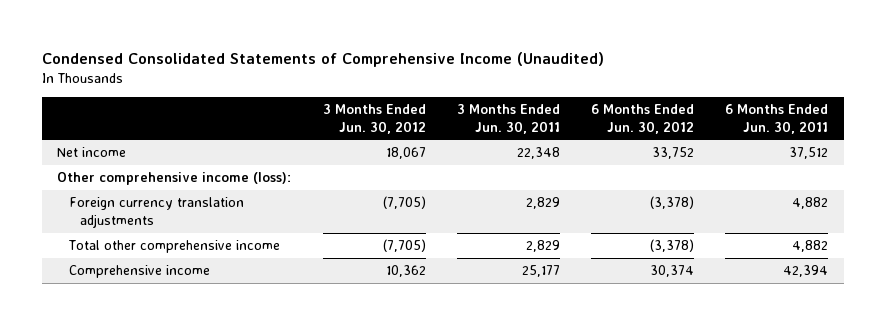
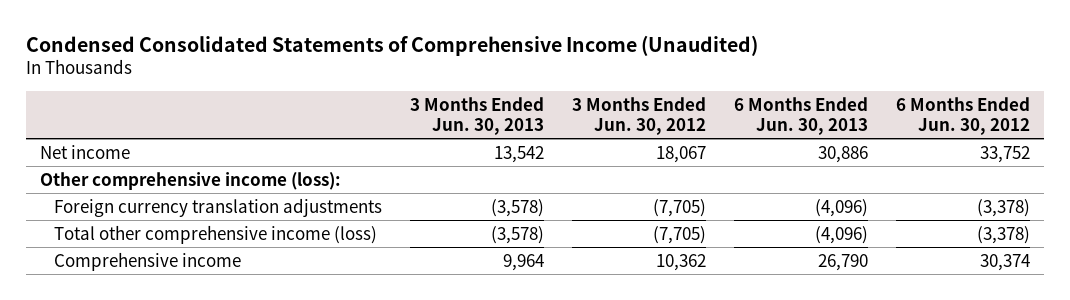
- | 3 Months Ended Jun. 30, 2012 | 3 Months Ended Jun. 30, 2011 | 6 Months Ended Jun. 30, 2012 | 6 Months Ended Jun. 30, 2011
+ | 3 Months Ended Jun. 30, 2013 | 3 Months Ended Jun. 30, 2012 | 6 Months Ended Jun. 30, 2013 | 6 Months Ended Jun. 30, 2012
- Total other comprehensive income | (7,705) | 2,829 | (3,378) | 4,882
+ Total other comprehensive income (loss) | (3,578) | (7,705) | (4,096) | (3,378)

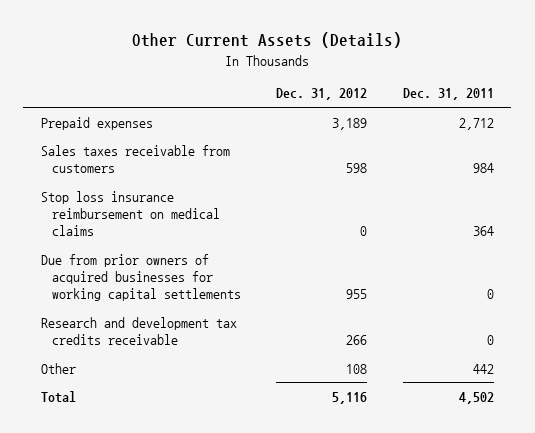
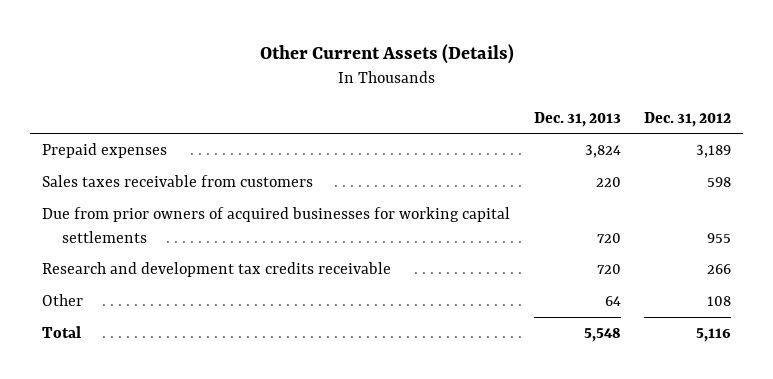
- | Dec. 31, 2012 | Dec. 31, 2011
+ | Dec. 31, 2013 | Dec. 31, 2012
- Stop loss insurance reimbursement on medical claims | 0 | 364

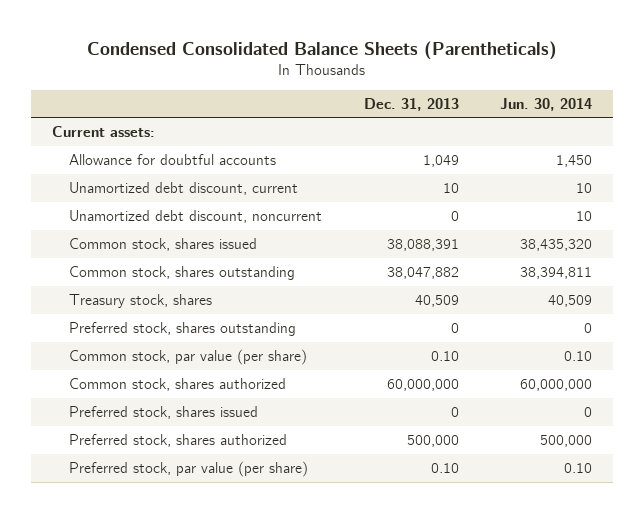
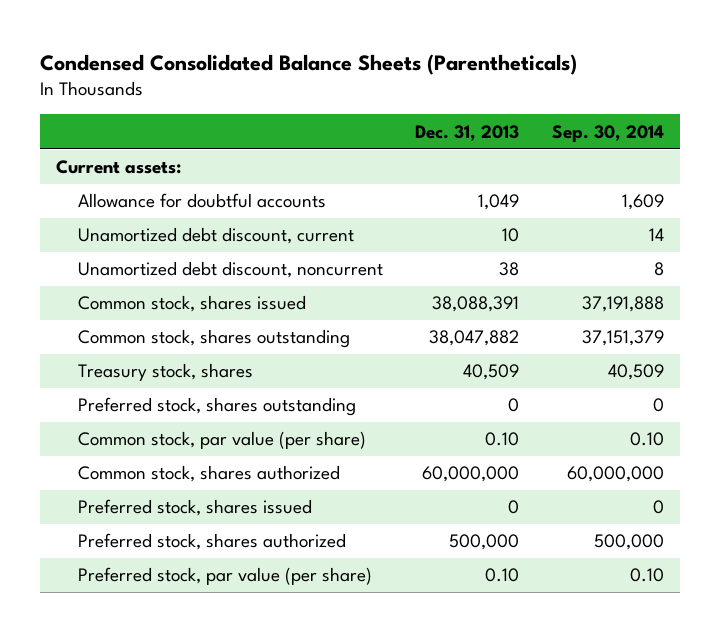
- | Dec. 31, 2013 | Jun. 30, 2014
+ | Dec. 31, 2013 | Sep. 30, 2014
- Unamortized debt discount, noncurrent | 0 | 10
+ Unamortized debt discount, noncurrent | 38 | 8

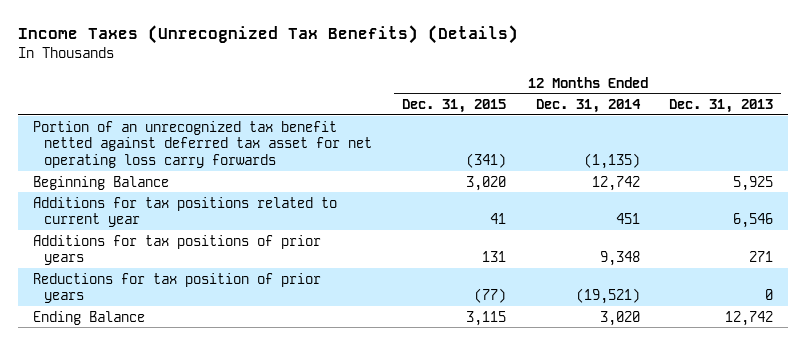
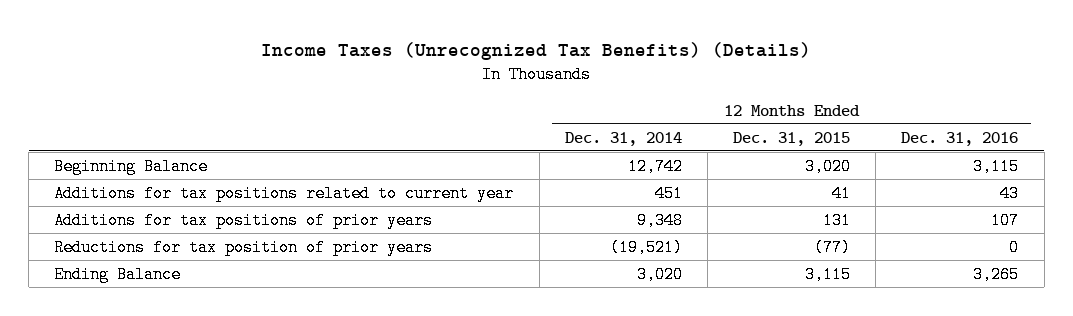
- | 12 Months Ended Dec. 31, 2015 | 12 Months Ended Dec. 31, 2014 | 12 Months Ended Dec. 31, 2013
+ | 12 Months Ended Dec. 31, 2014 | 12 Months Ended Dec. 31, 2015 | 12 Months Ended Dec. 31, 2016
- Portion of an unrecognized tax benefit netted against deferred tax asset for net operating loss carry forwards | (341) | (1,135) |

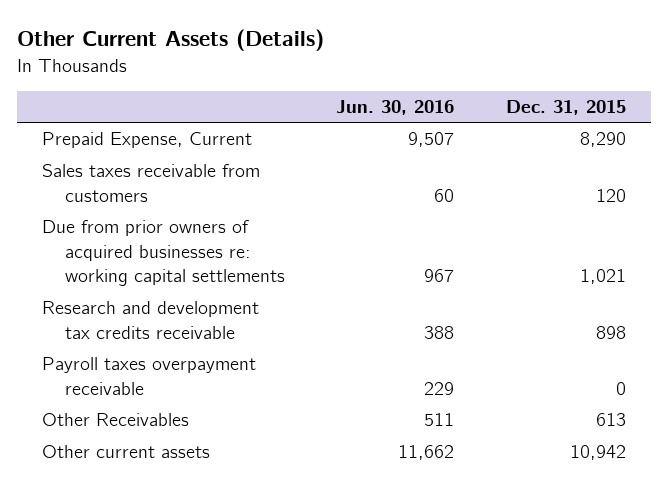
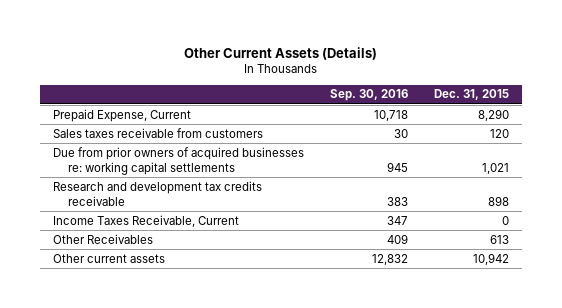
- | Jun. 30, 2016 | Dec. 31, 2015
+ | Sep. 30, 2016 | Dec. 31, 2015
- Payroll taxes overpayment receivable | 229 | 0
+ Income Taxes Receivable, Current | 347 | 0

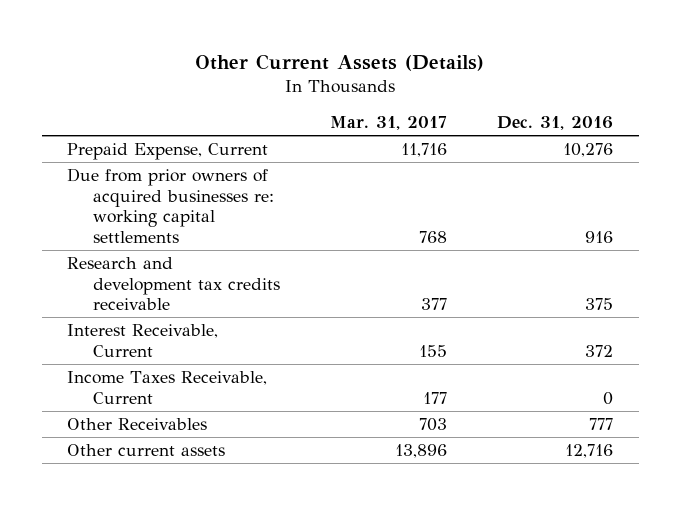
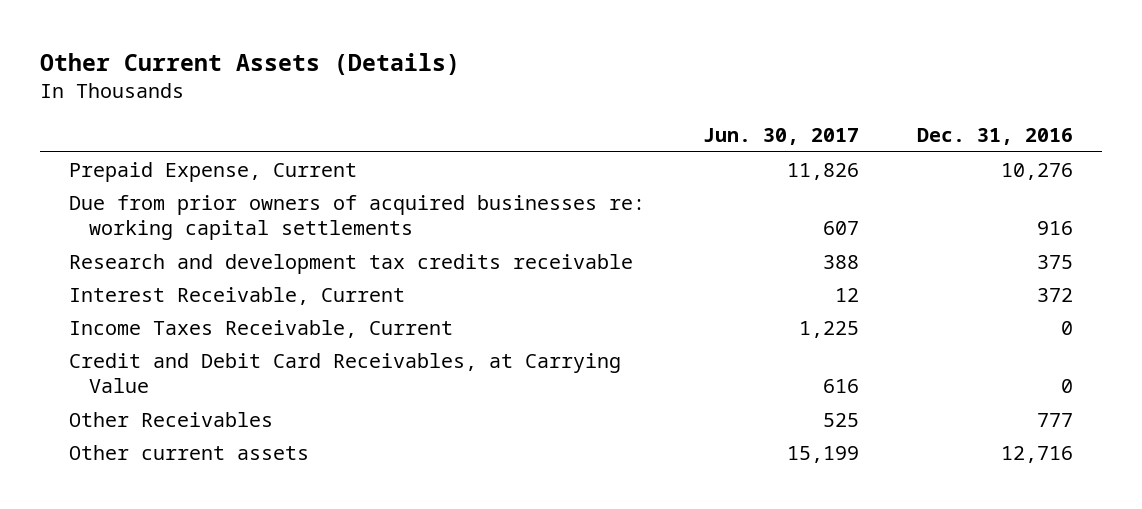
- | Mar. 31, 2017 | Dec. 31, 2016
+ | Jun. 30, 2017 | Dec. 31, 2016
+ Credit and Debit Card Receivables, at Carrying Value | 616 | 0

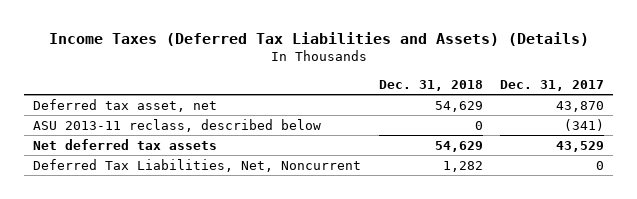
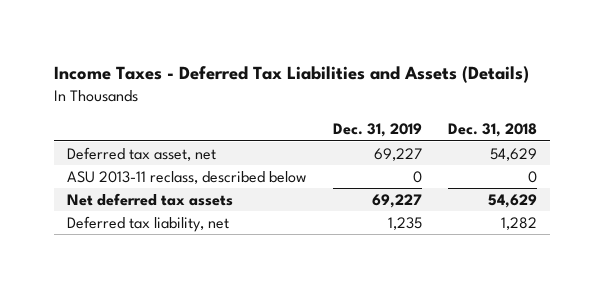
- Income Taxes (Deferred Tax Liabilities and Assets) (Details)
+ Income Taxes - Deferred Tax Liabilities and Assets (Details)
- | Dec. 31, 2018 | Dec. 31, 2017
+ | Dec. 31, 2019 | Dec. 31, 2018
- Deferred Tax Liabilities, Net, Noncurrent | 1,282 | 0
+ Deferred tax liability, net | 1,235 | 1,282

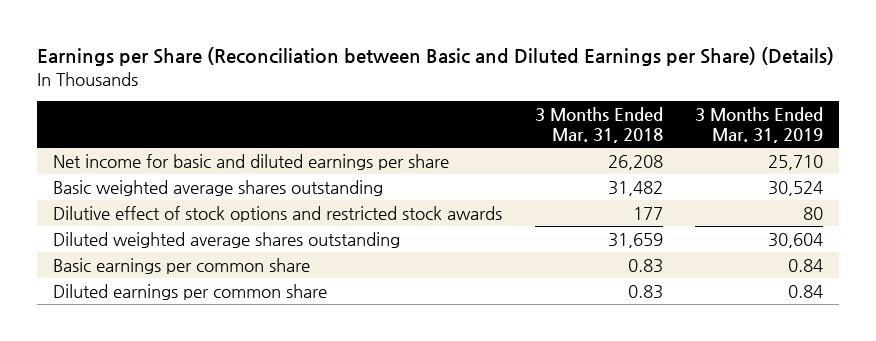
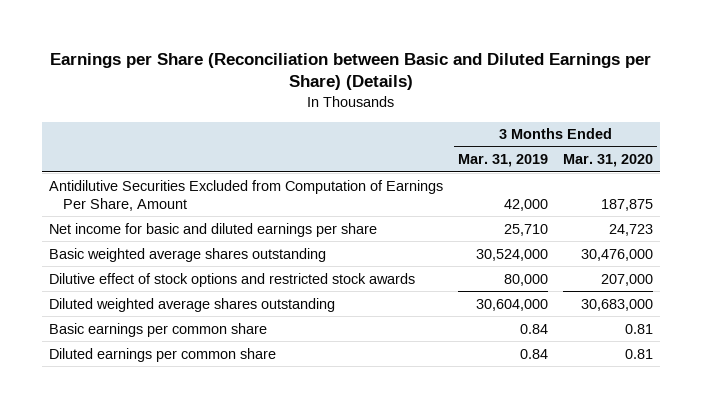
- | 3 Months Ended Mar. 31, 2018 | 3 Months Ended Mar. 31, 2019
+ | 3 Months Ended Mar. 31, 2019 | 3 Months Ended Mar. 31, 2020
+ Antidilutive Securities Excluded from Computation of Earnings Per Share, Amount | 42,000 | 187,875
- Basic weighted average shares outstanding | 31,482 | 30,524
- Dilutive effect of stock options and restricted stock awards | 177 | 80
- Diluted weighted average shares outstanding | 31,659 | 30,604
+ Basic weighted average shares outstanding | 30,524,000 | 30,476,000
+ Dilutive effect of stock options and restricted stock awards | 80,000 | 207,000
+ Diluted weighted average shares outstanding | 30,604,000 | 30,683,000

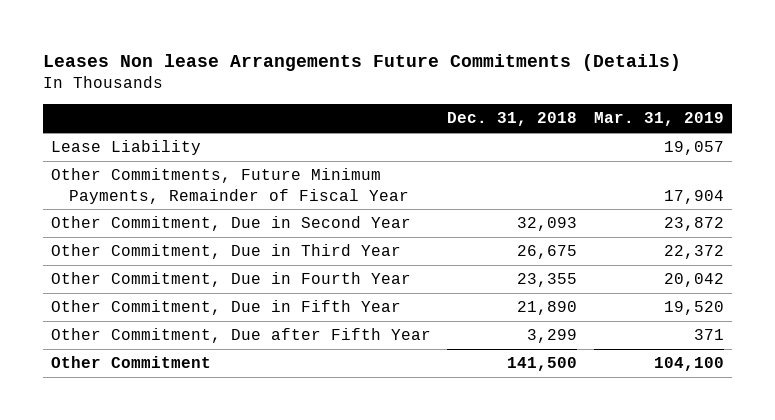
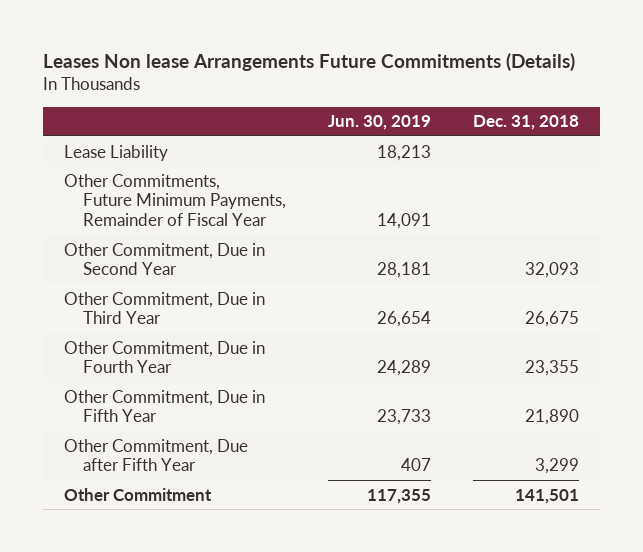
- | Dec. 31, 2018 | Mar. 31, 2019
+ | Jun. 30, 2019 | Dec. 31, 2018
- Other Commitment | 141,500 | 104,100
+ Other Commitment | 117,355 | 141,501

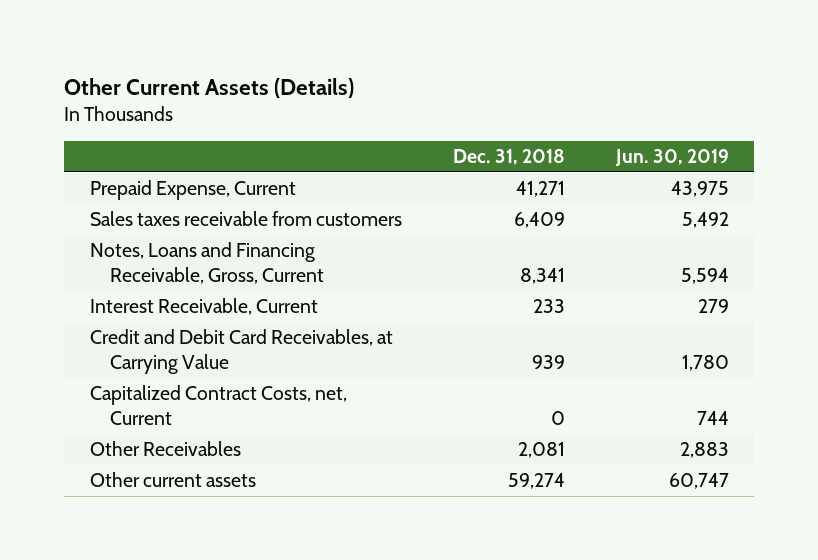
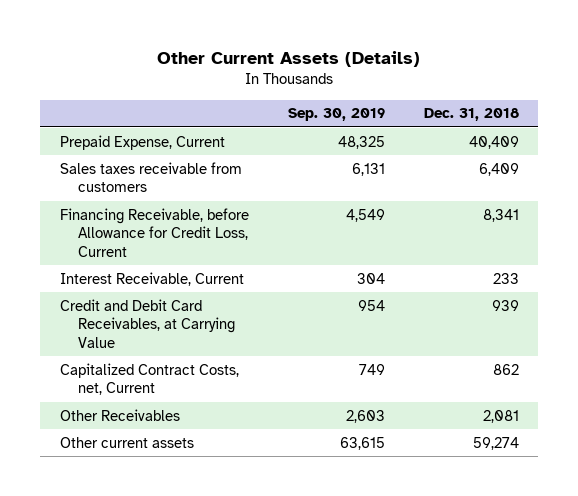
- | Dec. 31, 2018 | Jun. 30, 2019
+ | Sep. 30, 2019 | Dec. 31, 2018
- Prepaid Expense, Current | 41,271 | 43,975
+ Prepaid Expense, Current | 48,325 | 40,409
- Notes, Loans and Financing Receivable, Gross, Current | 8,341 | 5,594
+ Financing Receivable, before Allowance for Credit Loss, Current | 4,549 | 8,341
- Capitalized Contract Costs, net, Current | 0 | 744
+ Capitalized Contract Costs, net, Current | 749 | 862

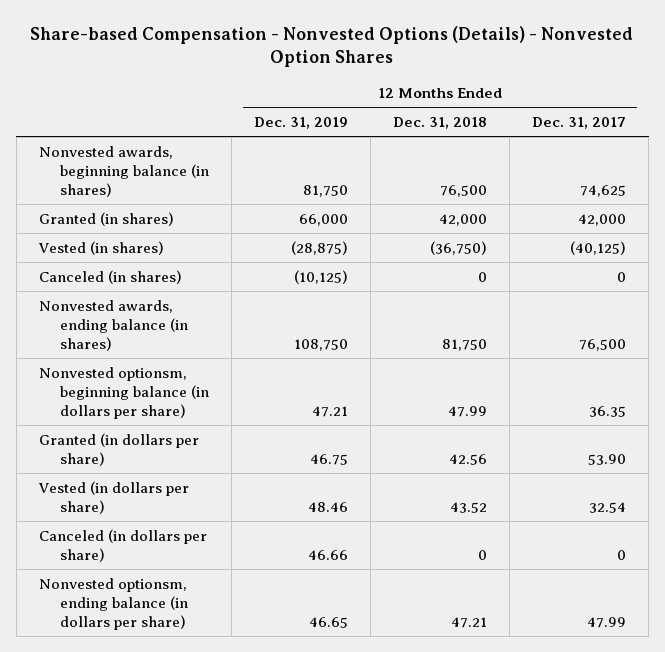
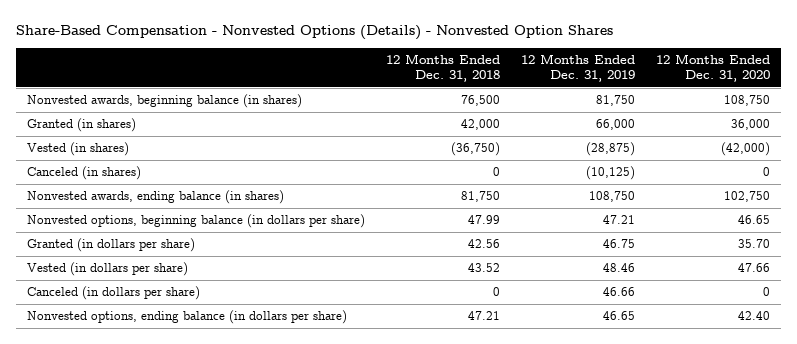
- Share-based Compensation - Nonvested Options (Details) - Nonvested Option Shares
+ Share-Based Compensation - Nonvested Options (Details) - Nonvested Option Shares
- | 12 Months Ended Dec. 31, 2019 | 12 Months Ended Dec. 31, 2018 | 12 Months Ended Dec. 31, 2017
+ | 12 Months Ended Dec. 31, 2018 | 12 Months Ended Dec. 31, 2019 | 12 Months Ended Dec. 31, 2020
- Nonvested optionsm, beginning balance (in dollars per share) | 47.21 | 47.99 | 36.35
+ Nonvested options, beginning balance (in dollars per share) | 47.99 | 47.21 | 46.65
- Nonvested optionsm, ending balance (in dollars per share) | 46.65 | 47.21 | 47.99
+ Nonvested options, ending balance (in dollars per share) | 47.21 | 46.65 | 42.40

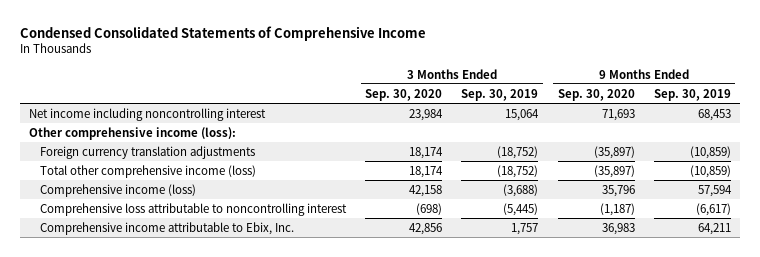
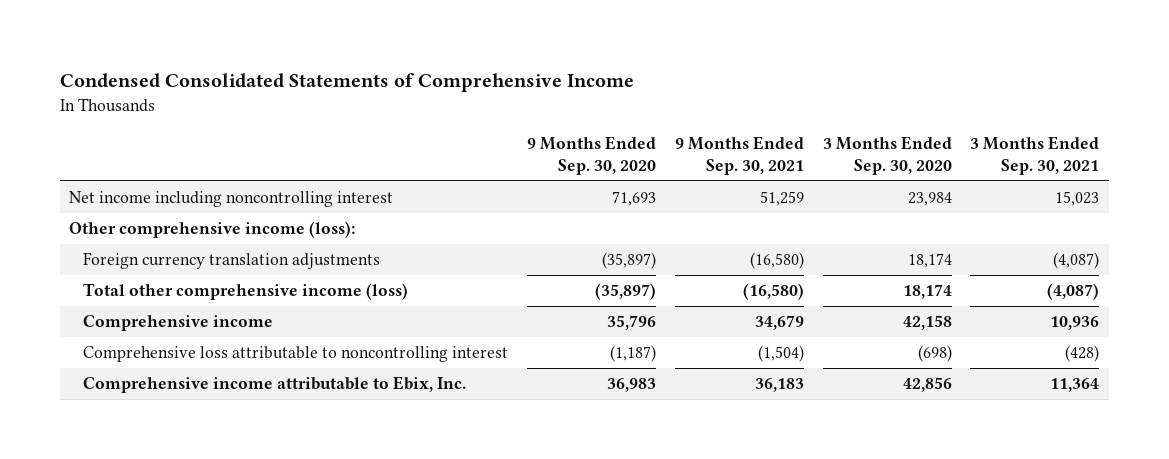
- | 3 Months Ended Sep. 30, 2020 | 3 Months Ended Sep. 30, 2019 | 9 Months Ended Sep. 30, 2020 | 9 Months Ended Sep. 30, 2019
+ | 9 Months Ended Sep. 30, 2020 | 9 Months Ended Sep. 30, 2021 | 3 Months Ended Sep. 30, 2020 | 3 Months Ended Sep. 30, 2021
- Comprehensive income (loss) | 42,158 | (3,688) | 35,796 | 57,594
+ Comprehensive income | 35,796 | 34,679 | 42,158 | 10,936

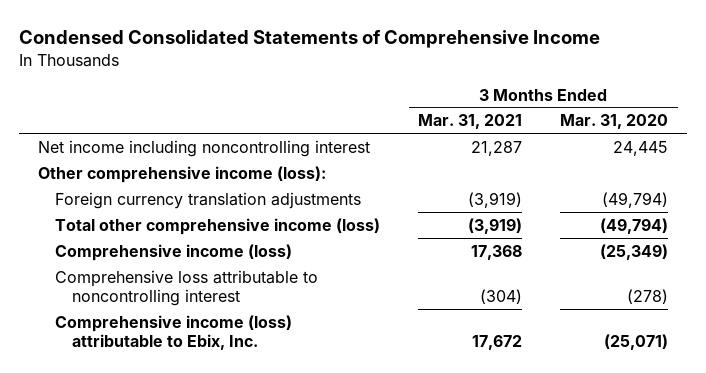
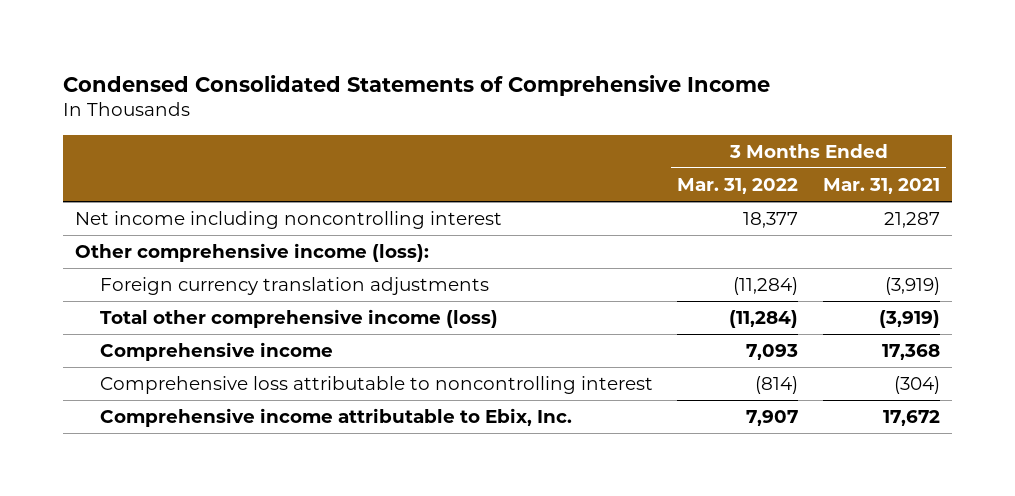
- | 3 Months Ended Mar. 31, 2021 | 3 Months Ended Mar. 31, 2020
+ | 3 Months Ended Mar. 31, 2022 | 3 Months Ended Mar. 31, 2021
- Comprehensive income (loss) | 17,368 | (25,349)
+ Comprehensive income | 7,093 | 17,368
- Comprehensive income (loss) attributable to Ebix, Inc. | 17,672 | (25,071)
+ Comprehensive income attributable to Ebix, Inc. | 7,907 | 17,672

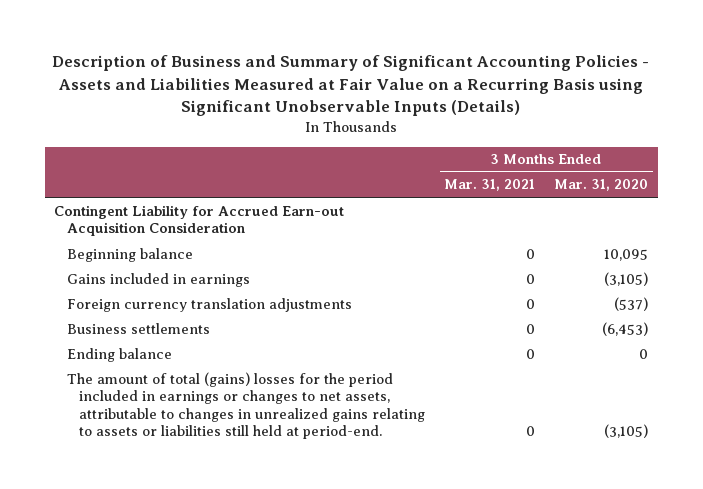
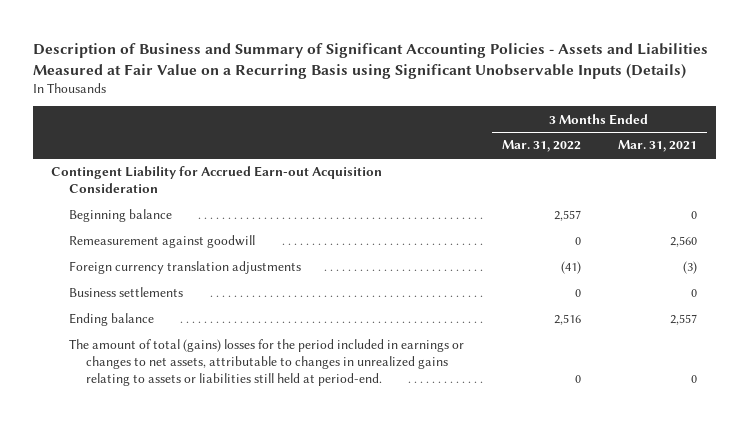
- | 3 Months Ended Mar. 31, 2021 | 3 Months Ended Mar. 31, 2020
+ | 3 Months Ended Mar. 31, 2022 | 3 Months Ended Mar. 31, 2021
- Gains included in earnings | 0 | (3,105)
- Foreign currency translation adjustments | 0 | (537)
+ Remeasurement against goodwill | 0 | 2,560
+ Foreign currency translation adjustments | (41) | (3)
- Ending balance | 0 | 0
+ Ending balance | 2,516 | 2,557

